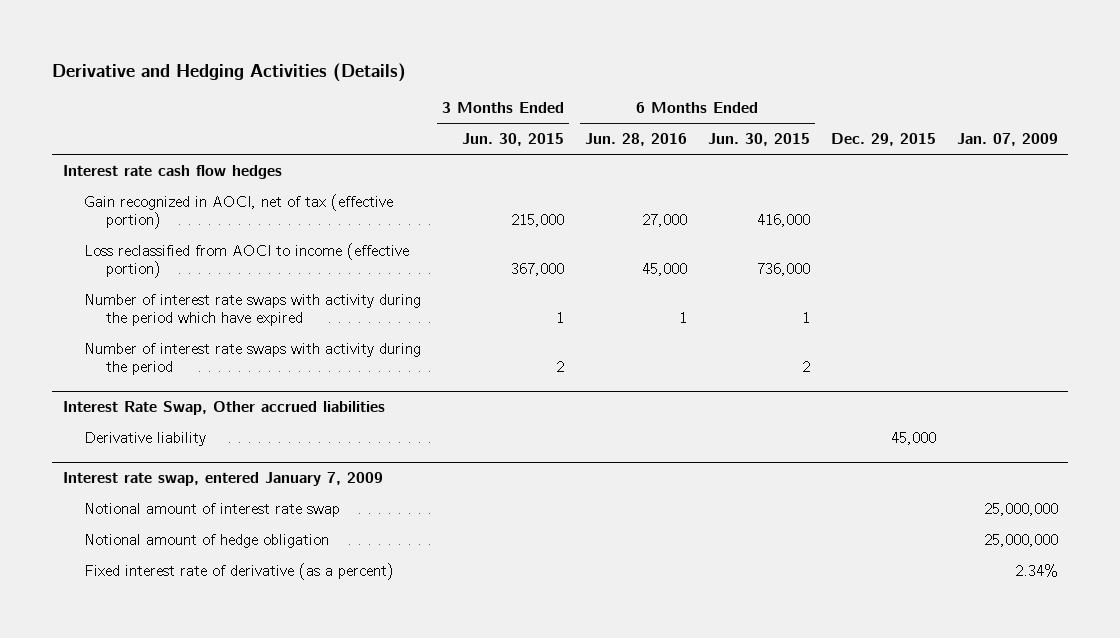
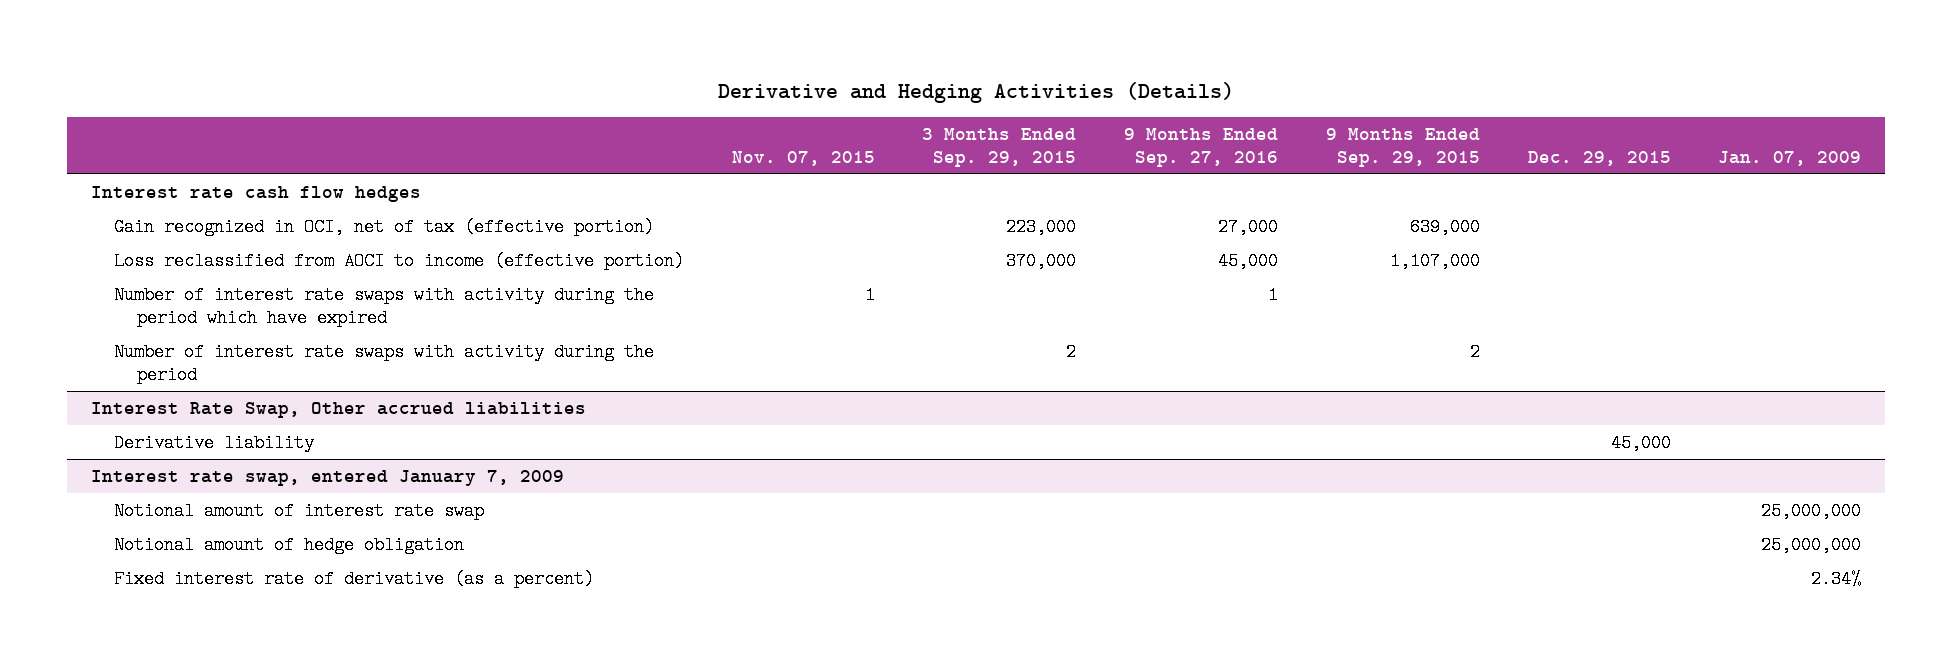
- | 3 Months Ended Jun. 30, 2015 | 6 Months Ended Jun. 28, 2016 | 6 Months Ended Jun. 30, 2015 | Dec. 29, 2015 | Jan. 07, 2009
+ | Nov. 07, 2015 | 3 Months Ended Sep. 29, 2015 | 9 Months Ended Sep. 27, 2016 | 9 Months Ended Sep. 29, 2015 | Dec. 29, 2015 | Jan. 07, 2009
- Gain recognized in AOCI, net of tax (effective portion) | 215,000 | 27,000 | 416,000 | |
+ Gain recognized in OCI, net of tax (effective portion) | | 223,000 | 27,000 | 639,000 | |

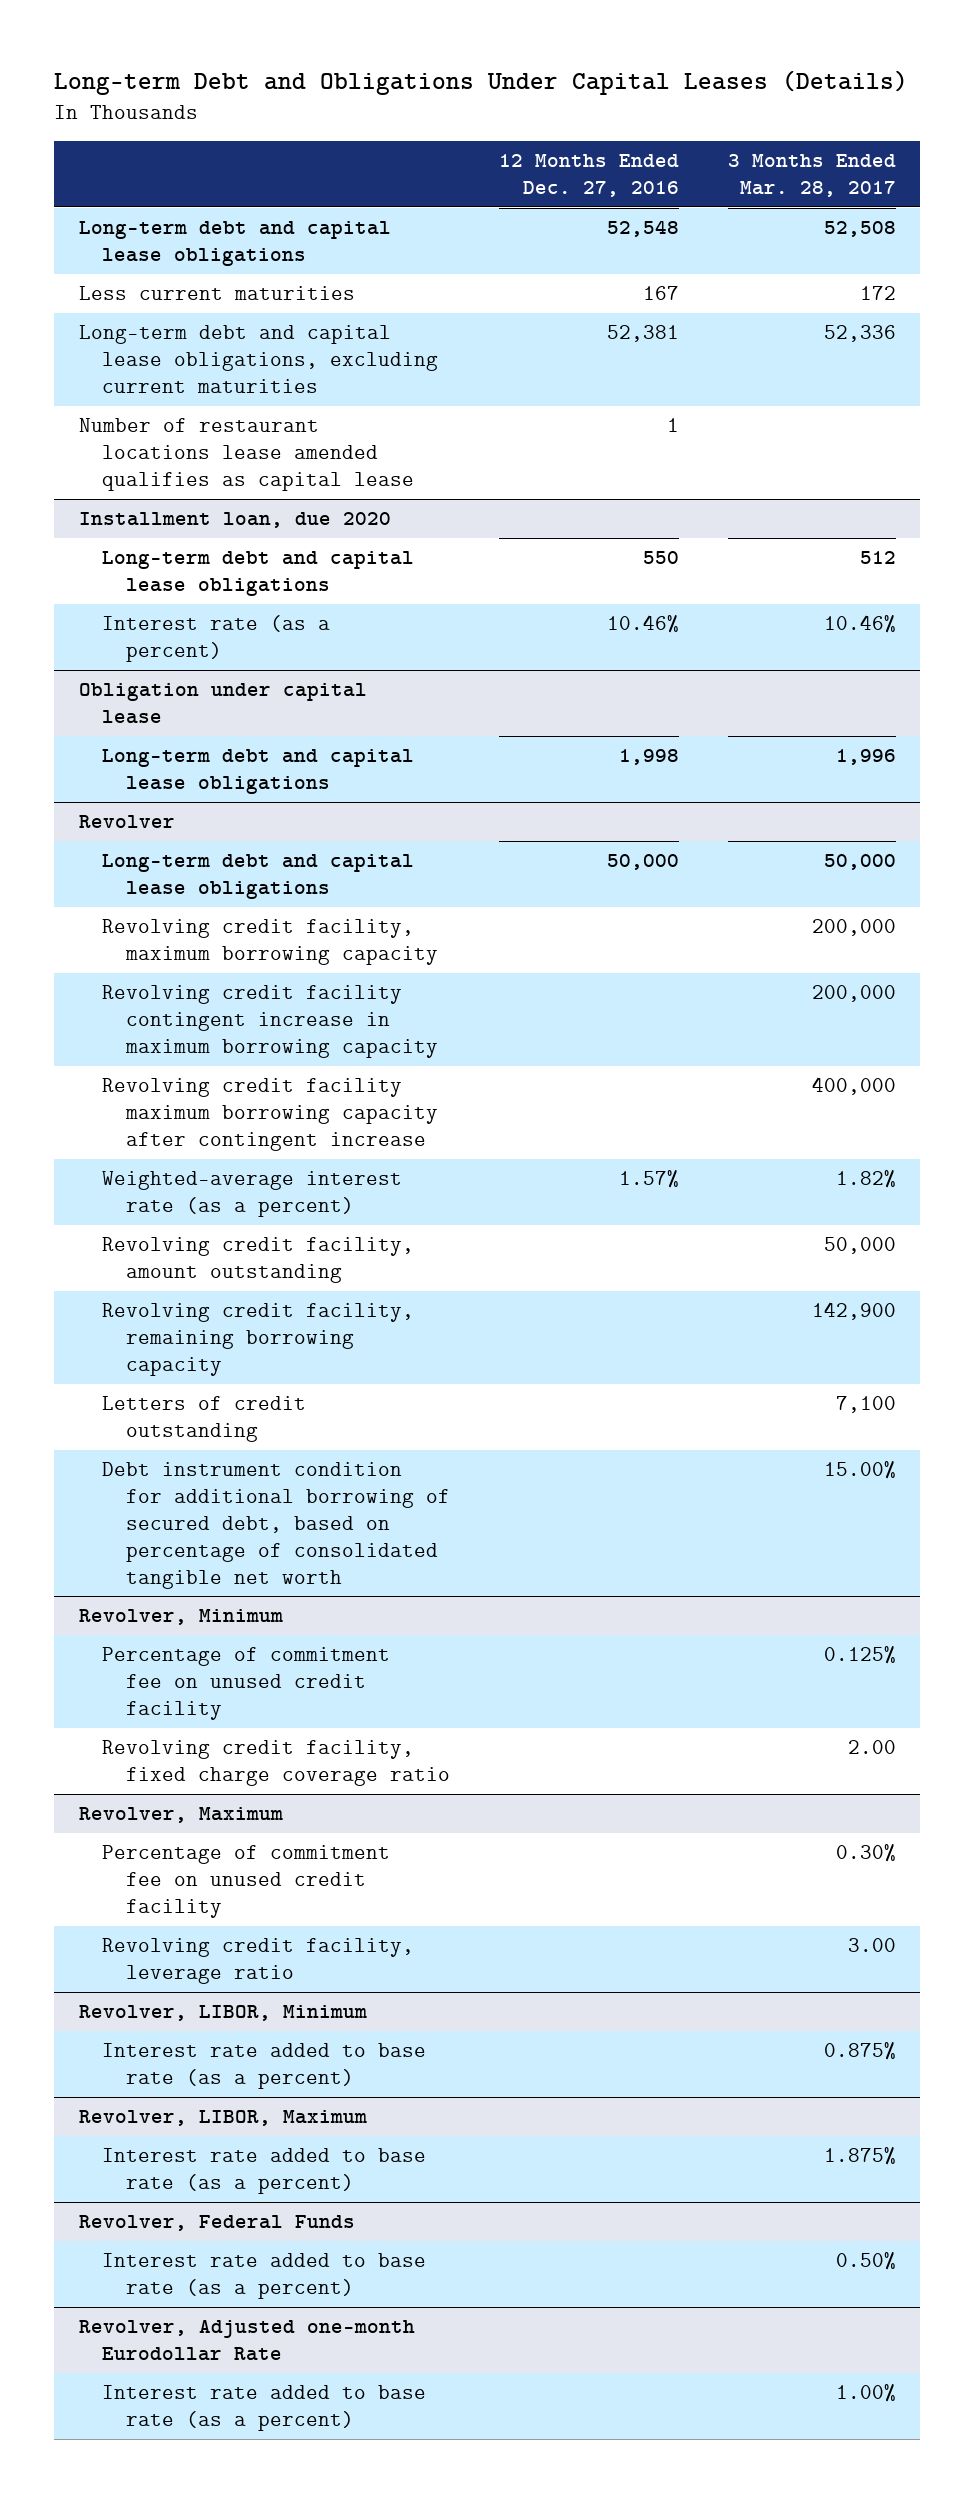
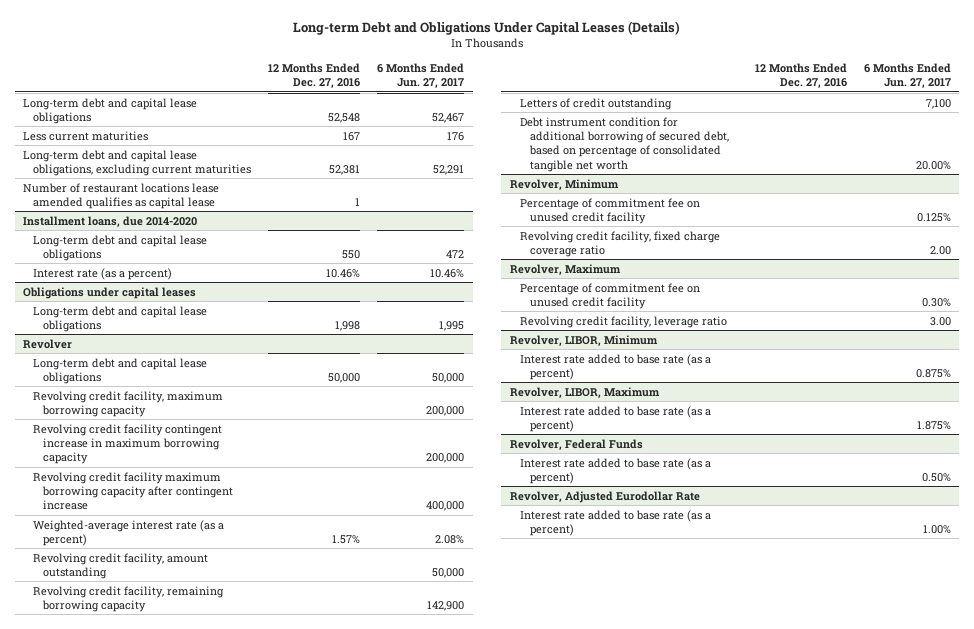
- | 12 Months Ended Dec. 27, 2016 | 3 Months Ended Mar. 28, 2017
+ | 12 Months Ended Dec. 27, 2016 | 6 Months Ended Jun. 27, 2017
- Installment loan, due 2020
+ Installment loans, due 2014-2020
- Obligation under capital lease
+ Obligations under capital leases
- Revolver, Adjusted one-month Eurodollar Rate
+ Revolver, Adjusted Eurodollar Rate

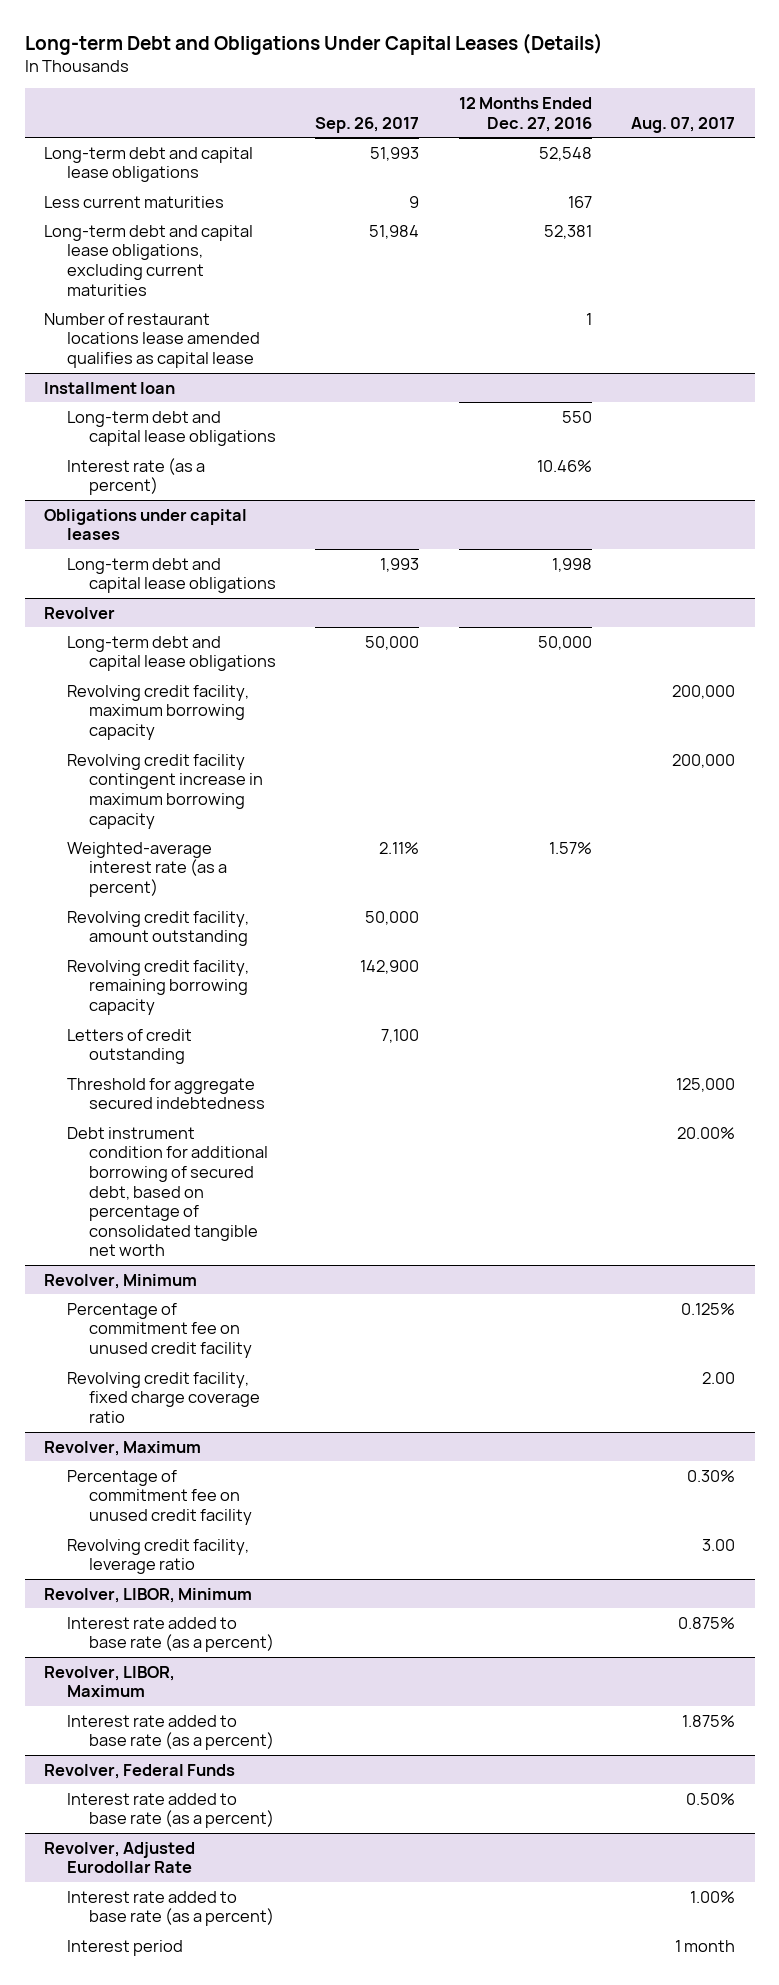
- | 12 Months Ended Dec. 27, 2016 | 6 Months Ended Jun. 27, 2017
+ | Sep. 26, 2017 | 12 Months Ended Dec. 27, 2016 | Aug. 07, 2017
- Installment loans, due 2014-2020
+ Installment loan
@ Revolver
- Revolving credit facility maximum borrowing capacity after contingent increase | | 400,000
+ Threshold for aggregate secured indebtedness | | | 125,000
@ Revolver, Adjusted Eurodollar Rate
+ Interest period | | | 1 month

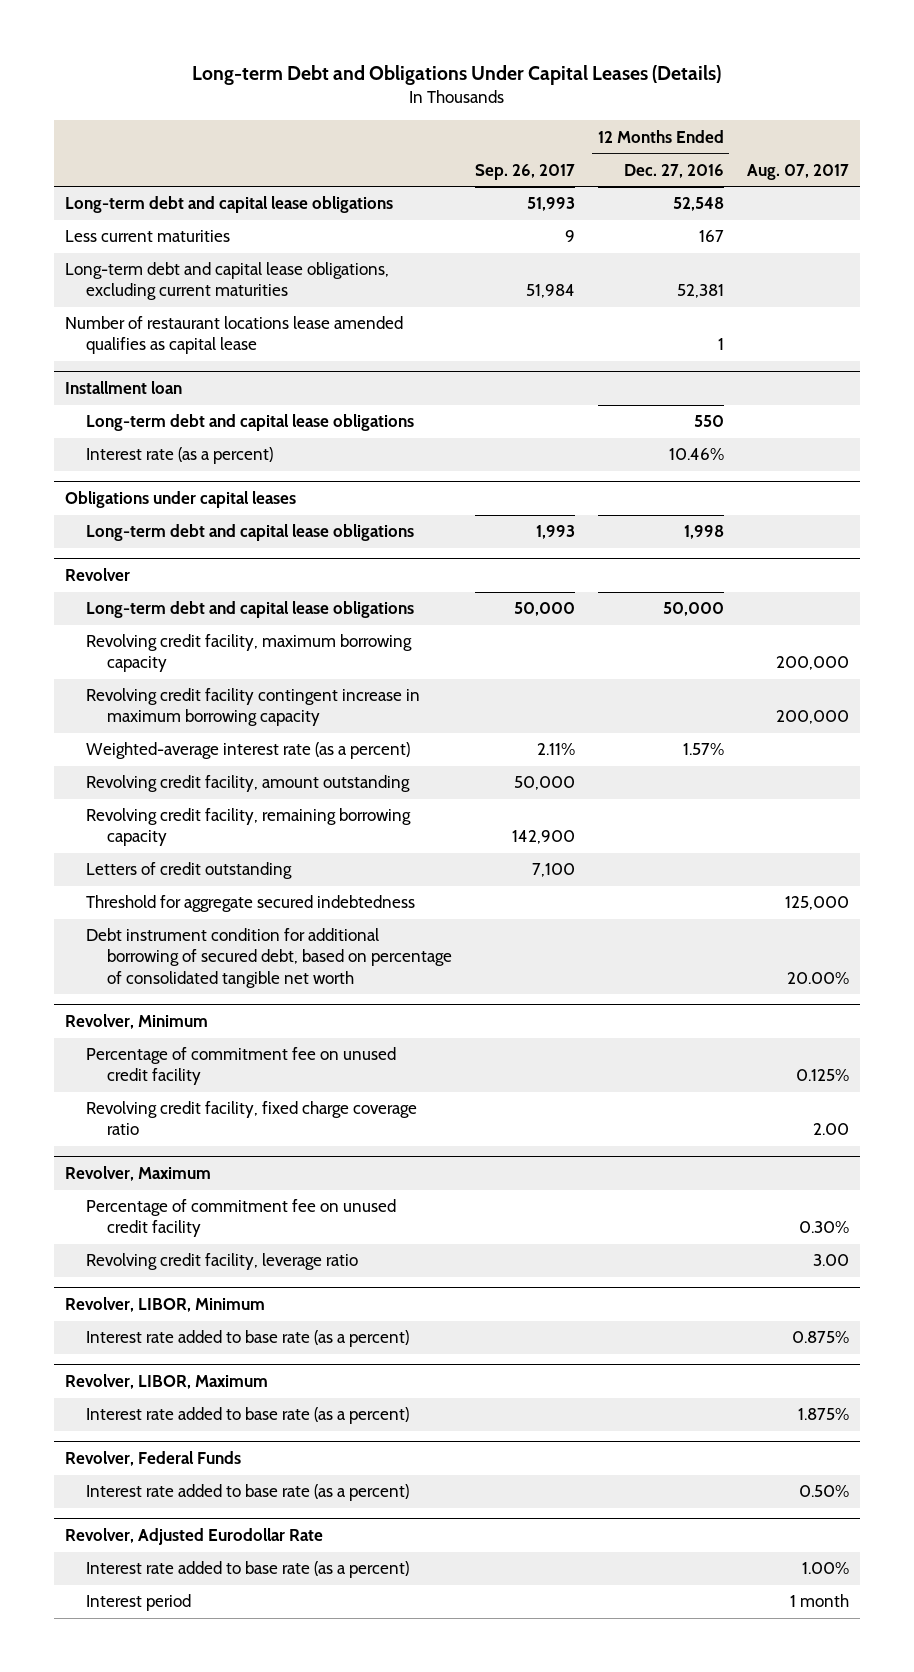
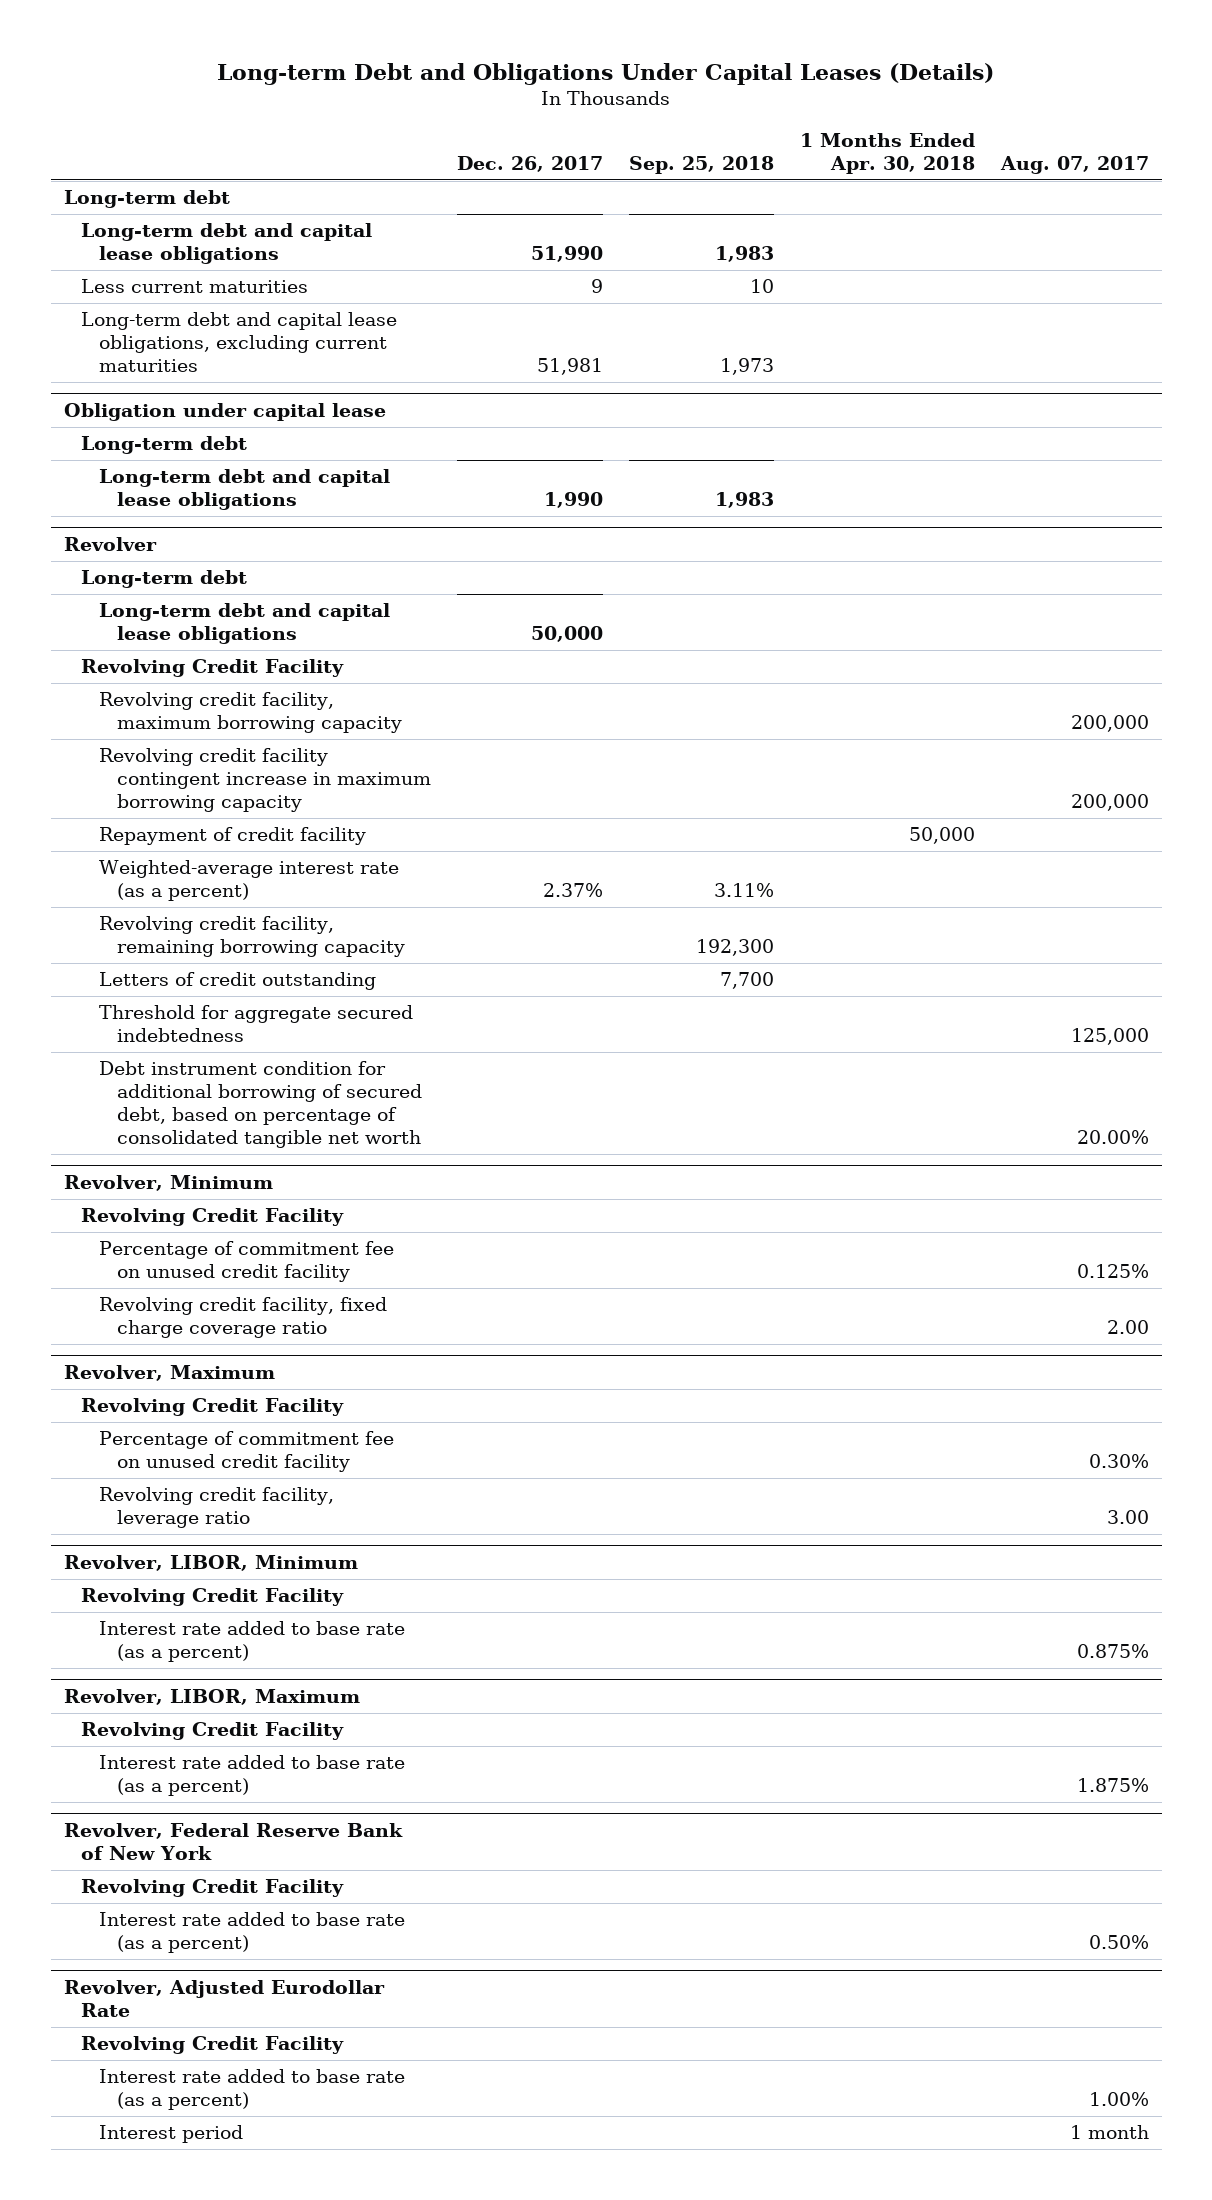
- | Sep. 26, 2017 | 12 Months Ended Dec. 27, 2016 | Aug. 07, 2017
+ | Dec. 26, 2017 | Sep. 25, 2018 | 1 Months Ended Apr. 30, 2018 | Aug. 07, 2017
+ Long-term debt
- Number of restaurant locations lease amended qualifies as capital lease | | 1 |
- Installment loan
- Long-term debt and capital lease obligations | | 550 |
- Interest rate (as a percent) | | 10.46% |
- Obligations under capital leases
+ Obligation under capital lease
+ Long-term debt
@ Revolver
+ Long-term debt
+ Revolving Credit Facility
+ Repayment of credit facility | | | 50,000 |
- Revolving credit facility, amount outstanding | 50,000 | |
@ Revolver, Minimum
+ Revolving Credit Facility
@ Revolver, Maximum
+ Revolving Credit Facility
@ Revolver, LIBOR, Minimum
+ Revolving Credit Facility
@ Revolver, LIBOR, Maximum
+ Revolving Credit Facility
- Revolver, Federal Funds
+ Revolver, Federal Reserve Bank of New York
+ Revolving Credit Facility
@ Revolver, Adjusted Eurodollar Rate
+ Revolving Credit Facility

